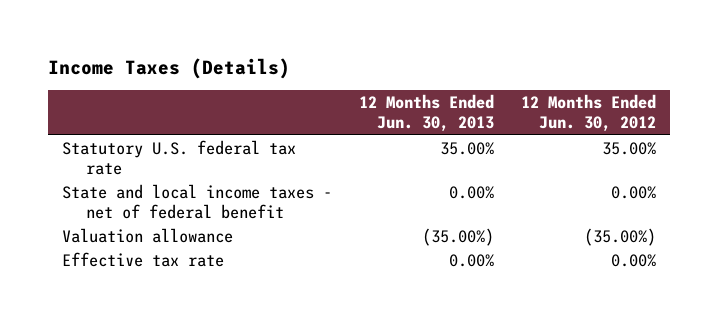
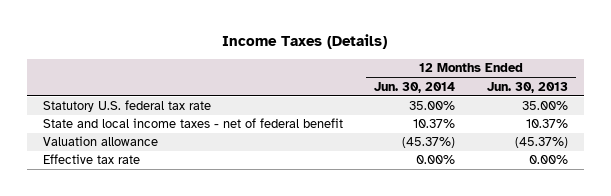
- | 12 Months Ended Jun. 30, 2013 | 12 Months Ended Jun. 30, 2012
+ | 12 Months Ended Jun. 30, 2014 | 12 Months Ended Jun. 30, 2013
- State and local income taxes - net of federal benefit | 0.00% | 0.00%
- Valuation allowance | (35.00%) | (35.00%)
+ State and local income taxes - net of federal benefit | 10.37% | 10.37%
+ Valuation allowance | (45.37%) | (45.37%)

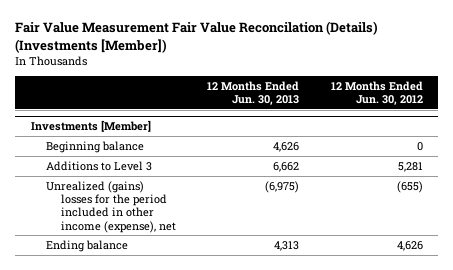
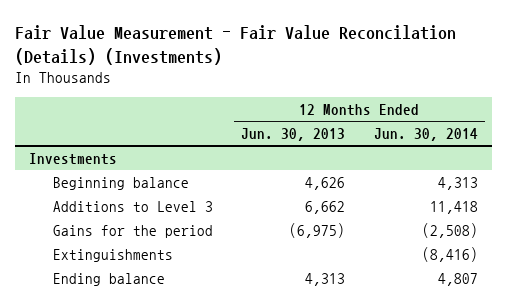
- Fair Value Measurement Fair Value Reconcilation (Details) (Investments [Member])
+ Fair Value Measurement - Fair Value Reconcilation (Details) (Investments)
- | 12 Months Ended Jun. 30, 2013 | 12 Months Ended Jun. 30, 2012
+ | 12 Months Ended Jun. 30, 2013 | 12 Months Ended Jun. 30, 2014
- Investments [Member]
+ Investments
- Unrealized (gains) losses for the period included in other income (expense), net | (6,975) | (655)
+ Gains for the period | (6,975) | (2,508)
+ Extinguishments | | (8,416)

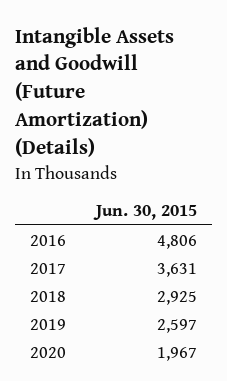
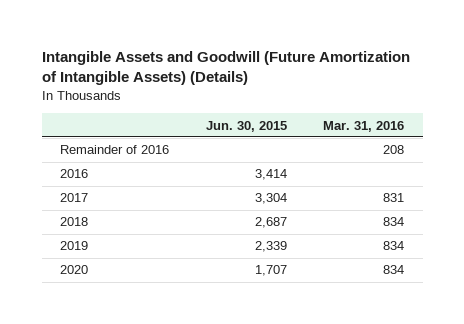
- Intangible Assets and Goodwill (Future Amortization) (Details)
+ Intangible Assets and Goodwill (Future Amortization of Intangible Assets) (Details)
- | Jun. 30, 2015
+ | Jun. 30, 2015 | Mar. 31, 2016
- 2016 | 4,806
- 2017 | 3,631
- 2018 | 2,925
- 2019 | 2,597
- 2020 | 1,967
+ Remainder of 2016 | | 208
+ 2016 | 3,414 |
+ 2017 | 3,304 | 831
+ 2018 | 2,687 | 834
+ 2019 | 2,339 | 834
+ 2020 | 1,707 | 834

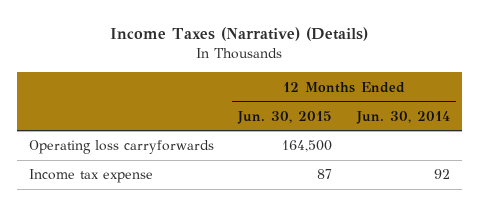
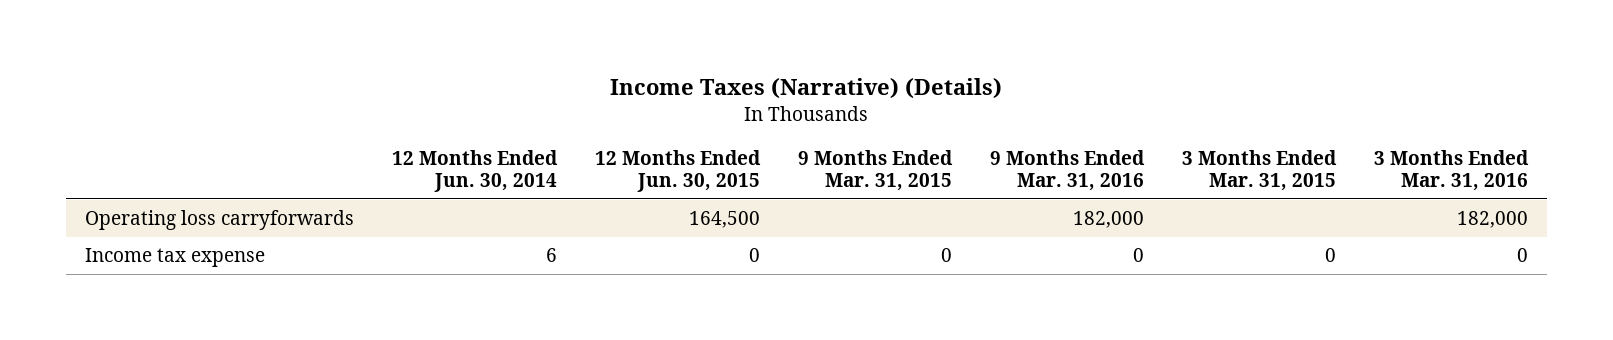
- | 12 Months Ended Jun. 30, 2015 | 12 Months Ended Jun. 30, 2014
+ | 12 Months Ended Jun. 30, 2014 | 12 Months Ended Jun. 30, 2015 | 9 Months Ended Mar. 31, 2015 | 9 Months Ended Mar. 31, 2016 | 3 Months Ended Mar. 31, 2015 | 3 Months Ended Mar. 31, 2016
- Income tax expense | 87 | 92
+ Income tax expense | 6 | 0 | 0 | 0 | 0 | 0

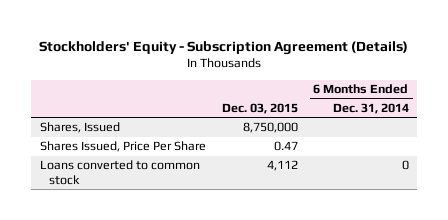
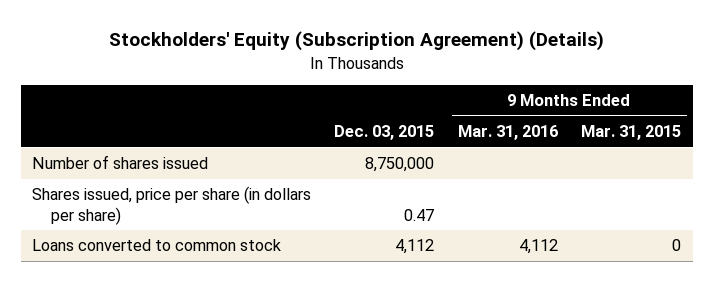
- Stockholders' Equity - Subscription Agreement (Details)
+ Stockholders' Equity (Subscription Agreement) (Details)
- | Dec. 03, 2015 | 6 Months Ended Dec. 31, 2014
+ | Dec. 03, 2015 | 9 Months Ended Mar. 31, 2016 | 9 Months Ended Mar. 31, 2015
- Shares, Issued | 8,750,000 |
- Shares Issued, Price Per Share | 0.47 |
+ Number of shares issued | 8,750,000 | |
+ Shares issued, price per share (in dollars per share) | 0.47 | |

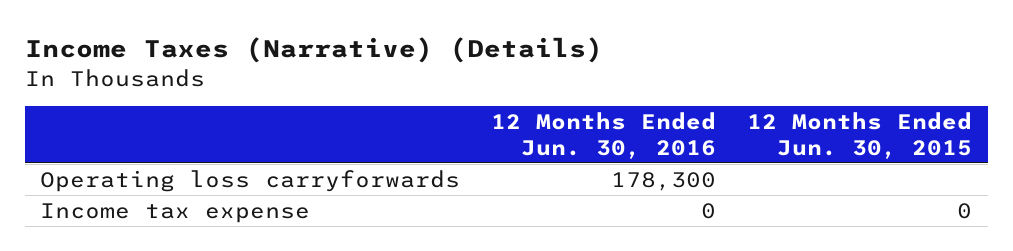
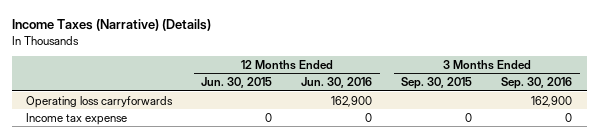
- | 12 Months Ended Jun. 30, 2016 | 12 Months Ended Jun. 30, 2015
+ | 12 Months Ended Jun. 30, 2015 | 12 Months Ended Jun. 30, 2016 | 3 Months Ended Sep. 30, 2015 | 3 Months Ended Sep. 30, 2016
- Operating loss carryforwards | 178,300 |
+ Operating loss carryforwards | | 162,900 | | 162,900

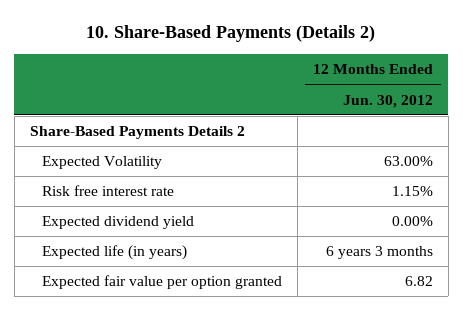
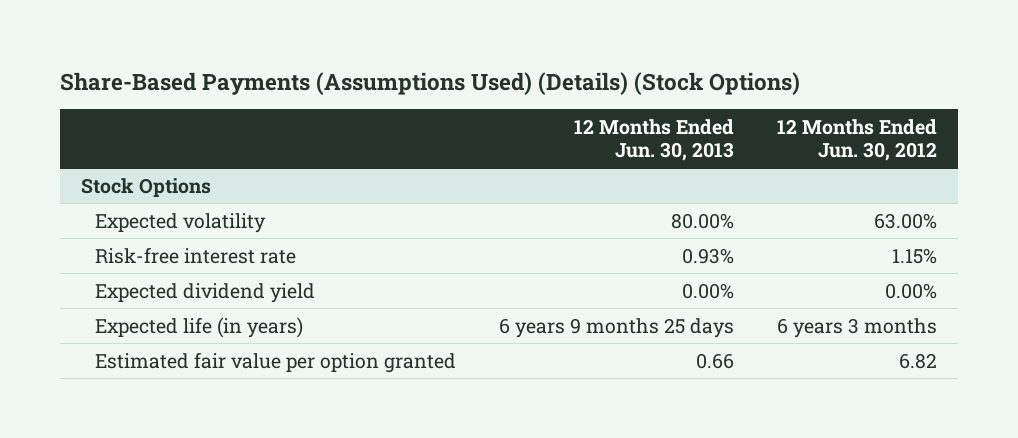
- 10. Share-Based Payments (Details 2)
+ Share-Based Payments (Assumptions Used) (Details) (Stock Options)
- | 12 Months Ended Jun. 30, 2012
+ | 12 Months Ended Jun. 30, 2013 | 12 Months Ended Jun. 30, 2012
- Share-Based Payments Details 2
- Expected Volatility | 63.00%
- Risk free interest rate | 1.15%
+ Stock Options
+ Expected volatility | 80.00% | 63.00%
+ Risk-free interest rate | 0.93% | 1.15%
- Expected fair value per option granted | 6.82
+ Estimated fair value per option granted | 0.66 | 6.82

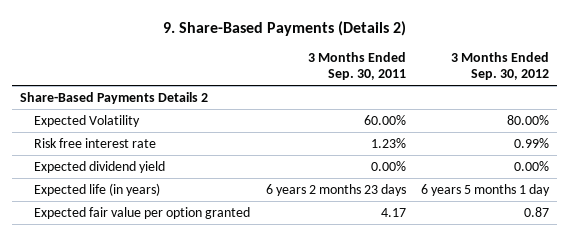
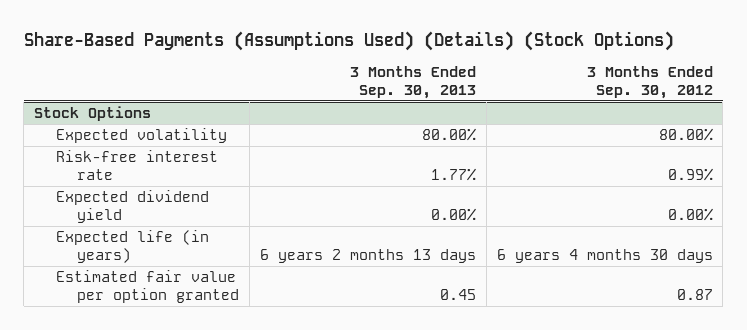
- 9. Share-Based Payments (Details 2)
+ Share-Based Payments (Assumptions Used) (Details) (Stock Options)
- | 3 Months Ended Sep. 30, 2011 | 3 Months Ended Sep. 30, 2012
+ | 3 Months Ended Sep. 30, 2013 | 3 Months Ended Sep. 30, 2012
- Share-Based Payments Details 2
- Expected Volatility | 60.00% | 80.00%
- Risk free interest rate | 1.23% | 0.99%
+ Stock Options
+ Expected volatility | 80.00% | 80.00%
+ Risk-free interest rate | 1.77% | 0.99%
- Expected life (in years) | 6 years 2 months 23 days | 6 years 5 months 1 day
- Expected fair value per option granted | 4.17 | 0.87
+ Expected life (in years) | 6 years 2 months 13 days | 6 years 4 months 30 days
+ Estimated fair value per option granted | 0.45 | 0.87

